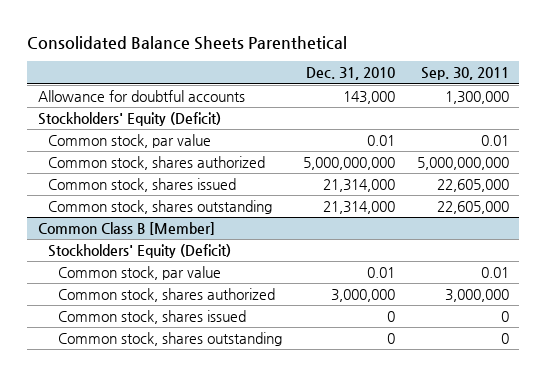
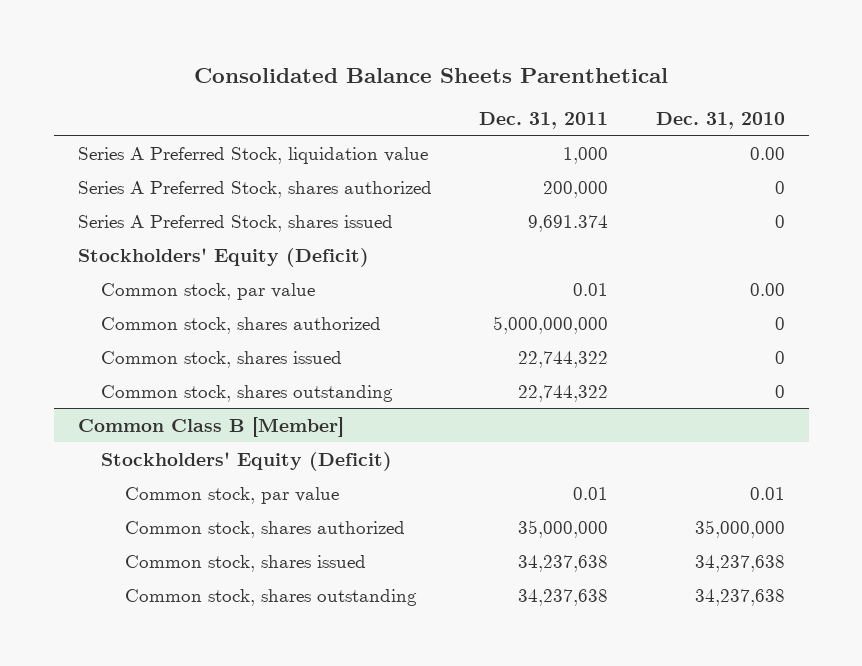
- | Dec. 31, 2010 | Sep. 30, 2011
+ | Dec. 31, 2011 | Dec. 31, 2010
- Allowance for doubtful accounts | 143,000 | 1,300,000
+ Series A Preferred Stock, liquidation value | 1,000 | 0.00
+ Series A Preferred Stock, shares authorized | 200,000 | 0
+ Series A Preferred Stock, shares issued | 9,691.374 | 0
- Common stock, par value | 0.01 | 0.01
- Common stock, shares authorized | 5,000,000,000 | 5,000,000,000
- Common stock, shares issued | 21,314,000 | 22,605,000
- Common stock, shares outstanding | 21,314,000 | 22,605,000
+ Common stock, par value | 0.01 | 0.00
+ Common stock, shares authorized | 5,000,000,000 | 0
+ Common stock, shares issued | 22,744,322 | 0
+ Common stock, shares outstanding | 22,744,322 | 0
@ Common Class B [Member]
- Common stock, shares authorized | 3,000,000 | 3,000,000
- Common stock, shares issued | 0 | 0
- Common stock, shares outstanding | 0 | 0
+ Common stock, shares authorized | 35,000,000 | 35,000,000
+ Common stock, shares issued | 34,237,638 | 34,237,638
+ Common stock, shares outstanding | 34,237,638 | 34,237,638

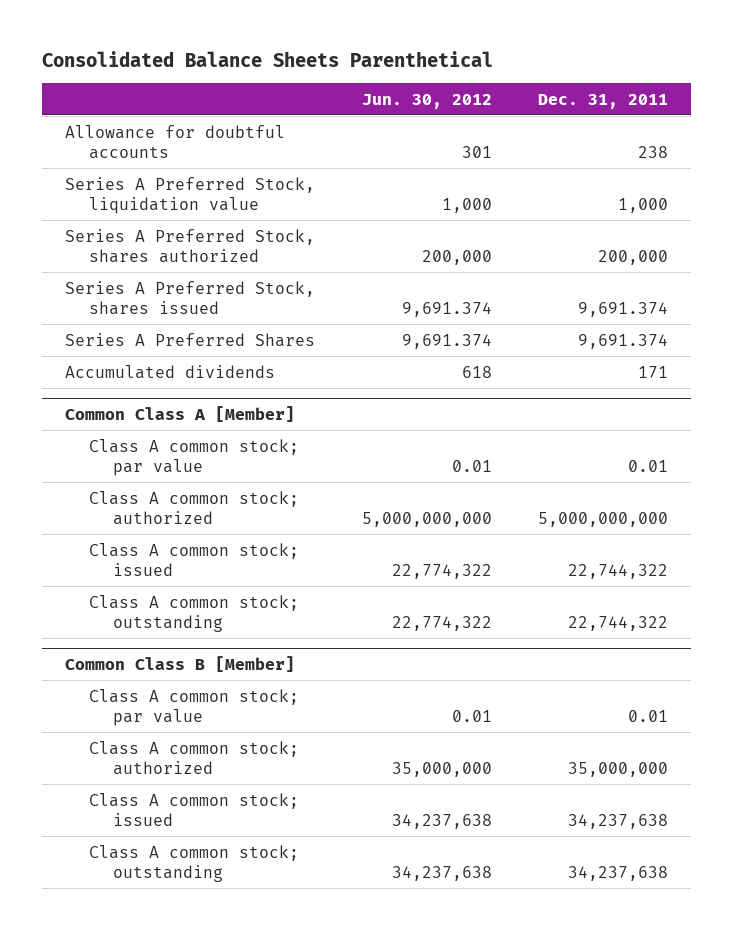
- | Dec. 31, 2011 | Dec. 31, 2010
+ | Jun. 30, 2012 | Dec. 31, 2011
+ Allowance for doubtful accounts | 301 | 238
- Stockholders' Equity (Deficit)
- Common stock, par value | 0.01 | 0.00
- Common stock, shares authorized | 5,000,000,000 | 0
- Common stock, shares issued | 22,744,322 | 0
- Common stock, shares outstanding | 22,744,322 | 0
+ Series A Preferred Shares | 9,691.374 | 9,691.374
+ Accumulated dividends | 618 | 171
+ Common Class A [Member]
+ Class A common stock; par value | 0.01 | 0.01
+ Class A common stock; authorized | 5,000,000,000 | 5,000,000,000
+ Class A common stock; issued | 22,774,322 | 22,744,322
+ Class A common stock; outstanding | 22,774,322 | 22,744,322
@ Common Class B [Member]
- Stockholders' Equity (Deficit)
- Common stock, par value | 0.01 | 0.01
- Common stock, shares authorized | 35,000,000 | 35,000,000
- Common stock, shares issued | 34,237,638 | 34,237,638
- Common stock, shares outstanding | 34,237,638 | 34,237,638
+ Class A common stock; par value | 0.01 | 0.01
+ Class A common stock; authorized | 35,000,000 | 35,000,000
+ Class A common stock; issued | 34,237,638 | 34,237,638
+ Class A common stock; outstanding | 34,237,638 | 34,237,638

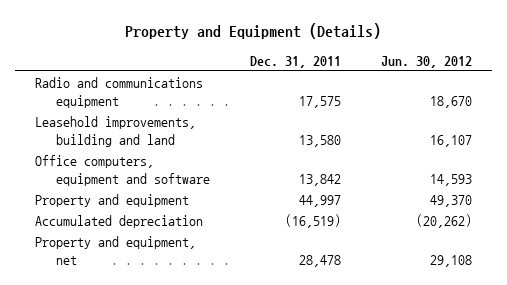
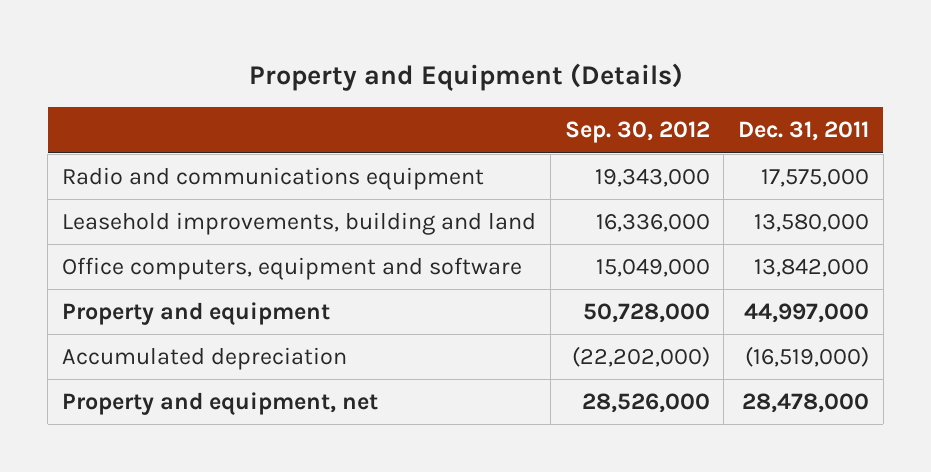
- | Dec. 31, 2011 | Jun. 30, 2012
+ | Sep. 30, 2012 | Dec. 31, 2011
- Radio and communications equipment | 17,575 | 18,670
- Leasehold improvements, building and land | 13,580 | 16,107
- Office computers, equipment and software | 13,842 | 14,593
- Property and equipment | 44,997 | 49,370
- Accumulated depreciation | (16,519) | (20,262)
- Property and equipment, net | 28,478 | 29,108
+ Radio and communications equipment | 19,343,000 | 17,575,000
+ Leasehold improvements, building and land | 16,336,000 | 13,580,000
+ Office computers, equipment and software | 15,049,000 | 13,842,000
+ Property and equipment | 50,728,000 | 44,997,000
+ Accumulated depreciation | (22,202,000) | (16,519,000)
+ Property and equipment, net | 28,526,000 | 28,478,000

